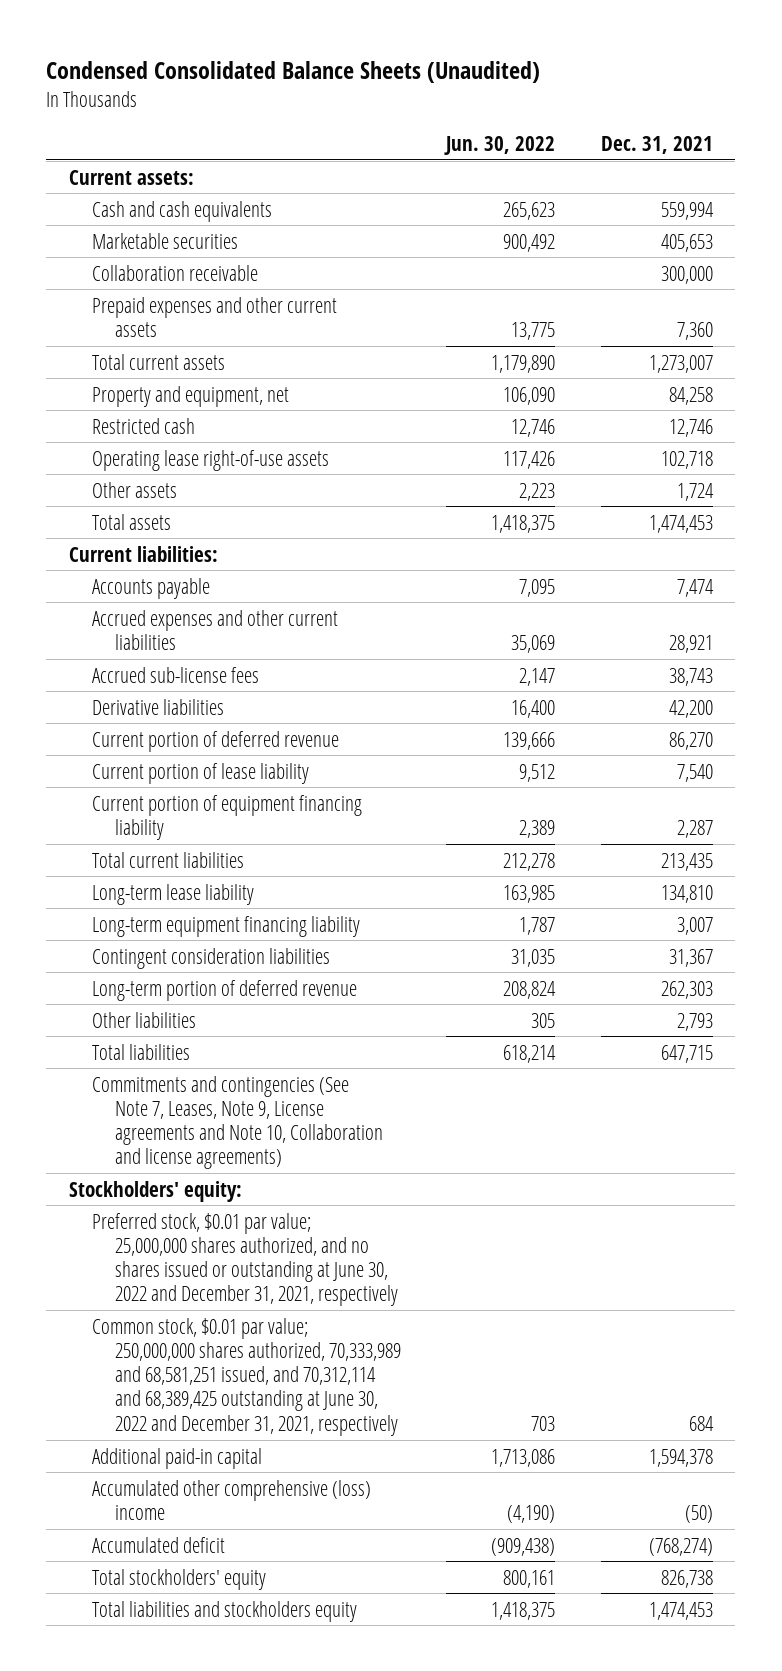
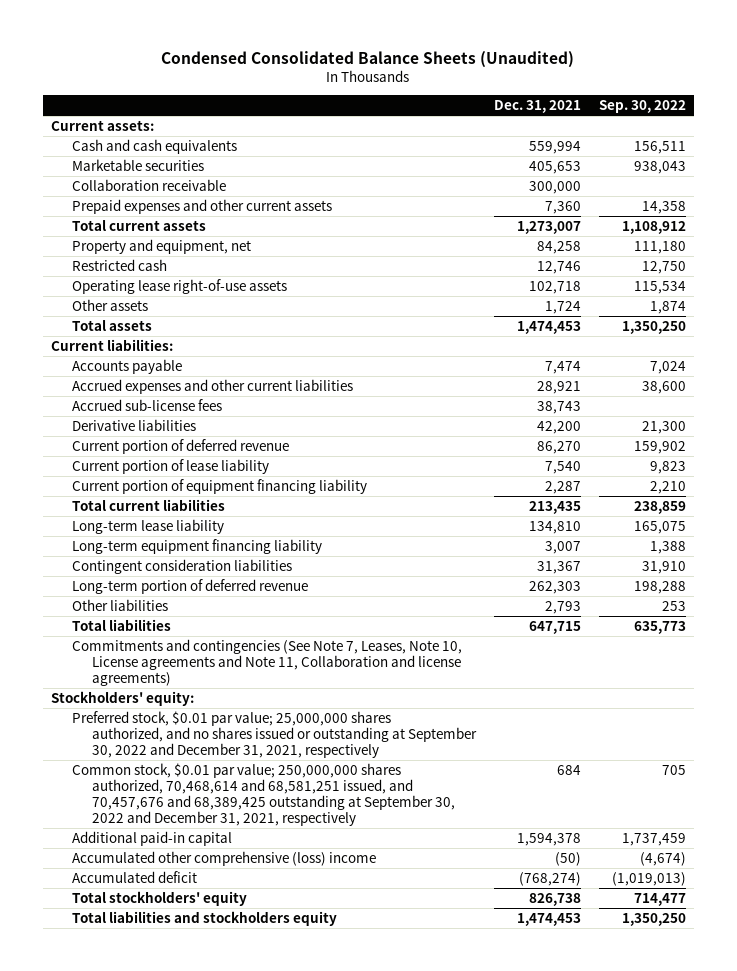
- | Jun. 30, 2022 | Dec. 31, 2021
+ | Dec. 31, 2021 | Sep. 30, 2022
- Commitments and contingencies (See Note 7, Leases, Note 9, License agreements and Note 10, Collaboration and license agreements)
+ Commitments and contingencies (See Note 7, Leases, Note 10, License agreements and Note 11, Collaboration and license agreements)
- Preferred stock, $0.01 par value; 25,000,000 shares authorized, and no shares issued or outstanding at June 30, 2022 and December 31, 2021, respectively
- Common stock, $0.01 par value; 250,000,000 shares authorized, 70,333,989 and 68,581,251 issued, and 70,312,114 and 68,389,425 outstanding at June 30, 2022 and December 31, 2021, respectively | 703 | 684
+ Preferred stock, $0.01 par value; 25,000,000 shares authorized, and no shares issued or outstanding at September 30, 2022 and December 31, 2021, respectively
+ Common stock, $0.01 par value; 250,000,000 shares authorized, 70,468,614 and 68,581,251 issued, and 70,457,676 and 68,389,425 outstanding at September 30, 2022 and December 31, 2021, respectively | 684 | 705

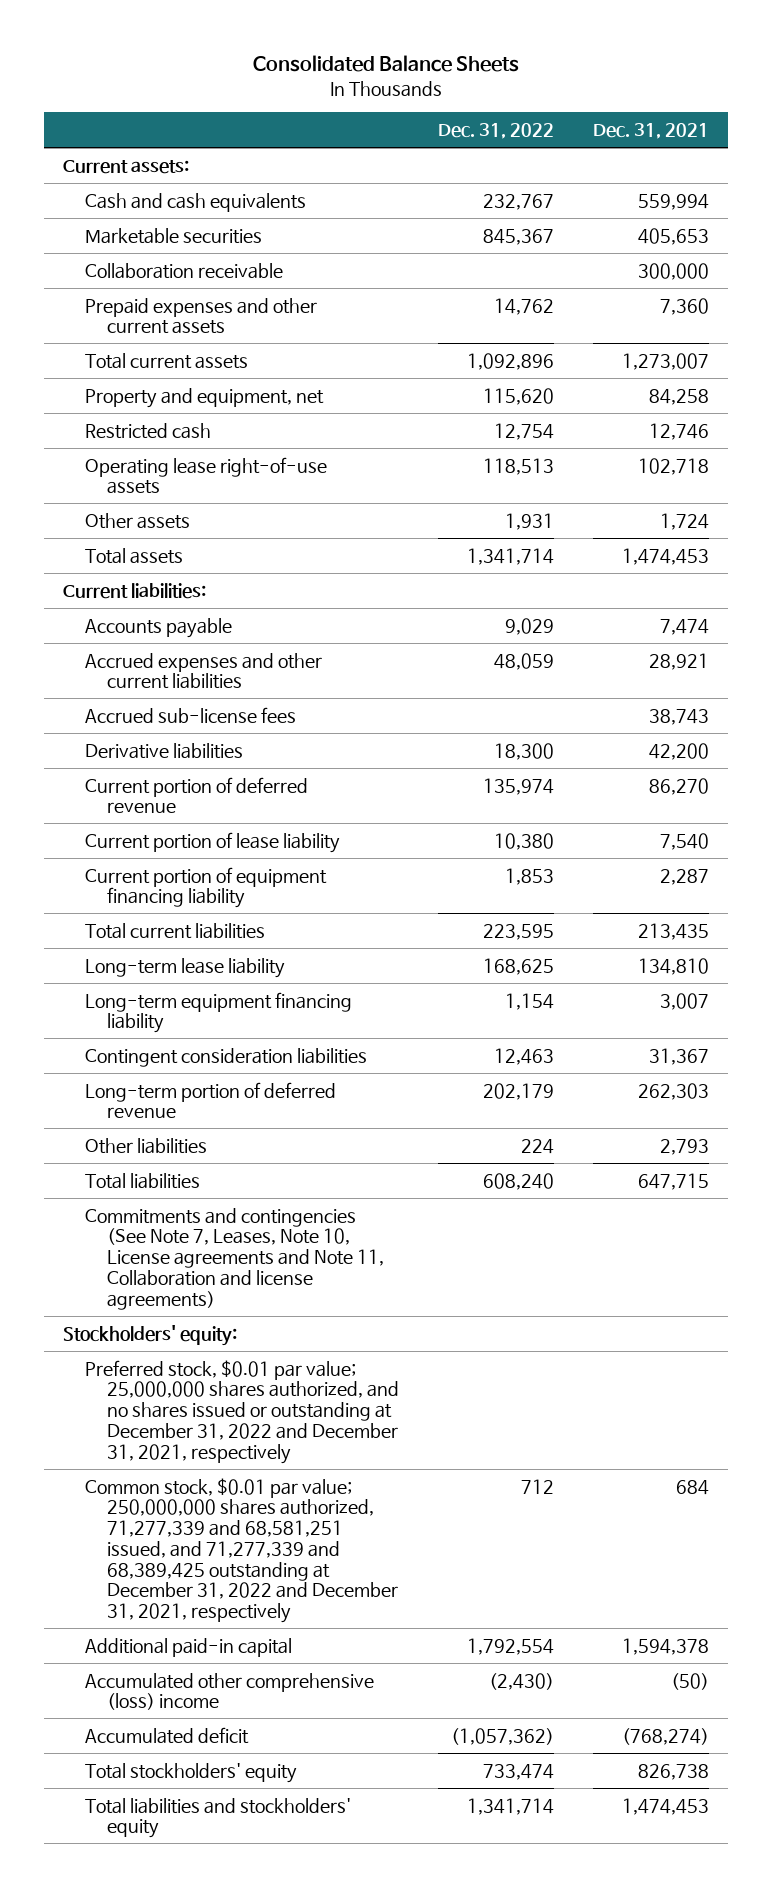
- Condensed Consolidated Balance Sheets (Unaudited)
+ Consolidated Balance Sheets
- | Dec. 31, 2021 | Sep. 30, 2022
+ | Dec. 31, 2022 | Dec. 31, 2021
- Preferred stock, $0.01 par value; 25,000,000 shares authorized, and no shares issued or outstanding at September 30, 2022 and December 31, 2021, respectively
- Common stock, $0.01 par value; 250,000,000 shares authorized, 70,468,614 and 68,581,251 issued, and 70,457,676 and 68,389,425 outstanding at September 30, 2022 and December 31, 2021, respectively | 684 | 705
+ Preferred stock, $0.01 par value; 25,000,000 shares authorized, and no shares issued or outstanding at December 31, 2022 and December 31, 2021, respectively
+ Common stock, $0.01 par value; 250,000,000 shares authorized, 71,277,339 and 68,581,251 issued, and 71,277,339 and 68,389,425 outstanding at December 31, 2022 and December 31, 2021, respectively | 712 | 684
- Total liabilities and stockholders equity | 1,474,453 | 1,350,250
+ Total liabilities and stockholders' equity | 1,341,714 | 1,474,453

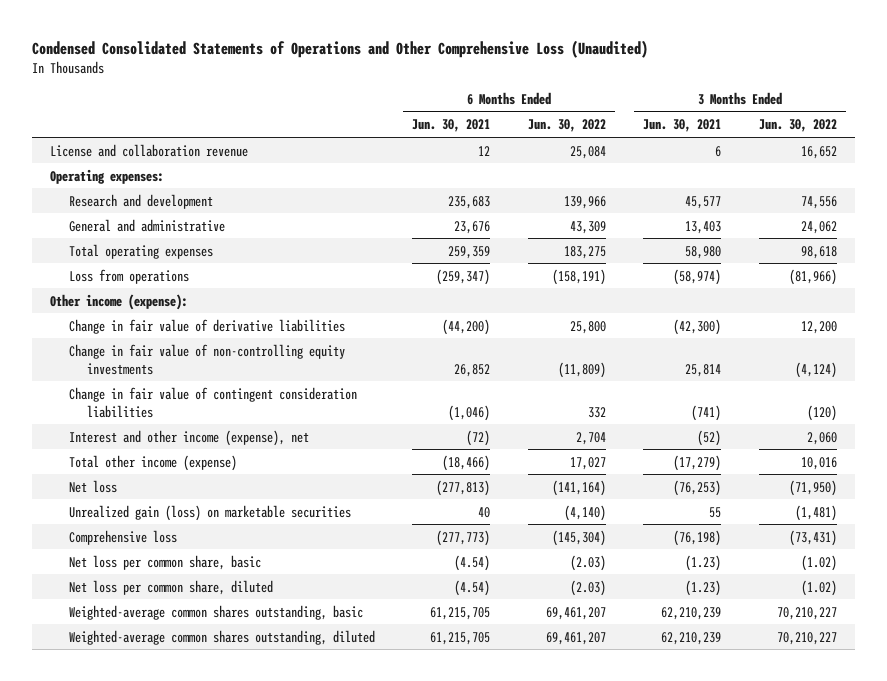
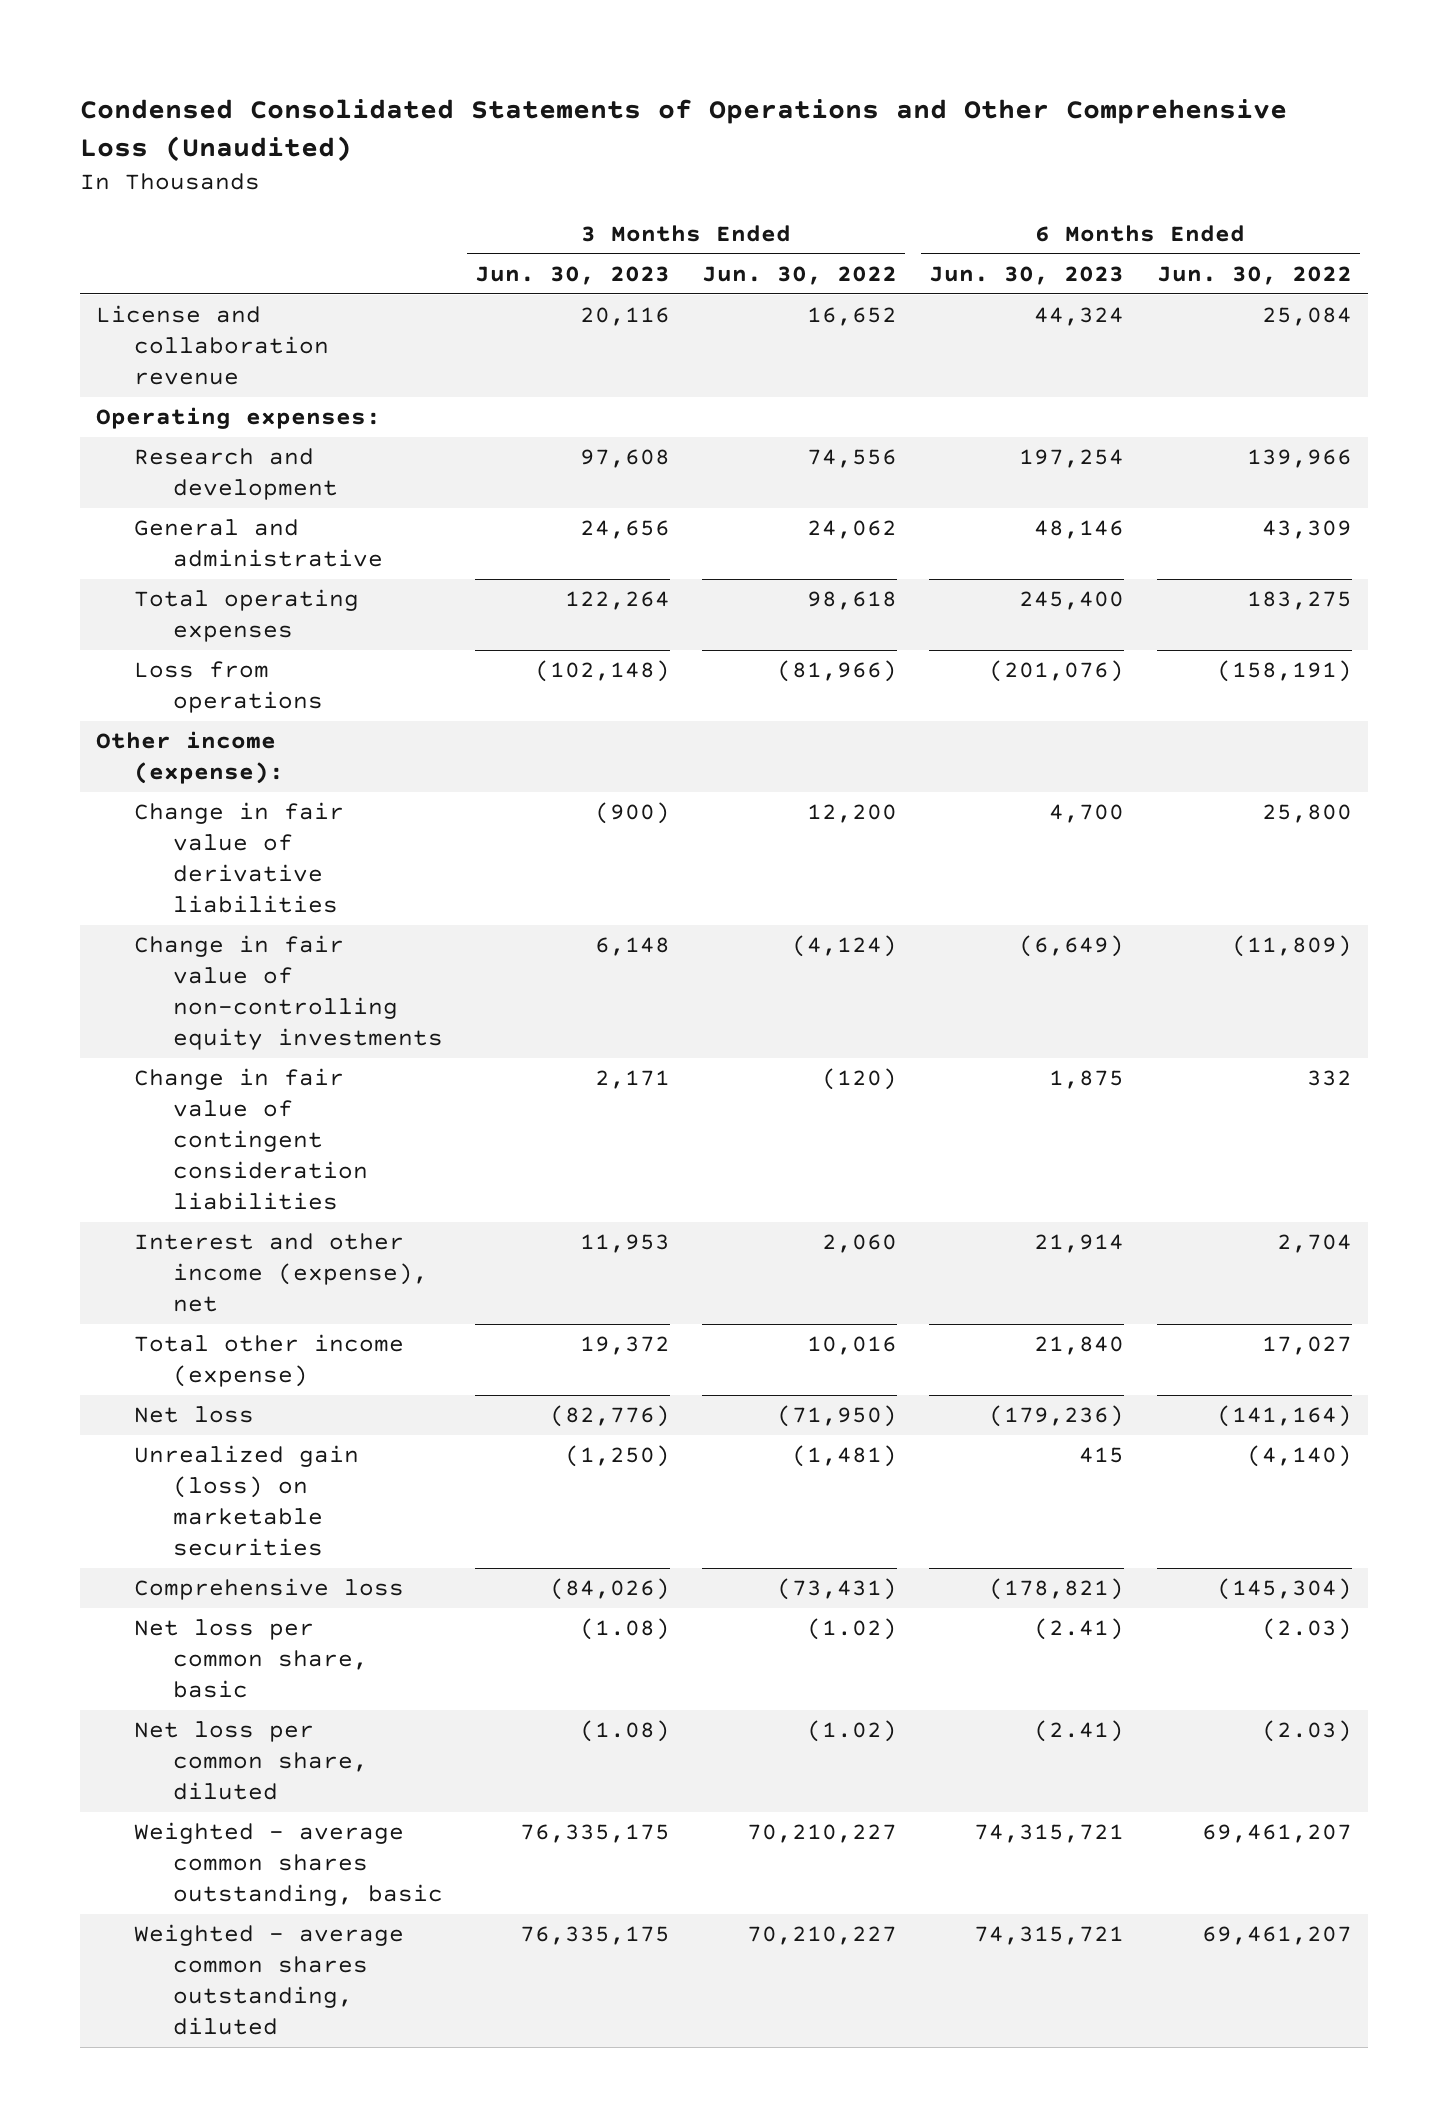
- | 6 Months Ended Jun. 30, 2021 | 6 Months Ended Jun. 30, 2022 | 3 Months Ended Jun. 30, 2021 | 3 Months Ended Jun. 30, 2022
+ | 3 Months Ended Jun. 30, 2023 | 3 Months Ended Jun. 30, 2022 | 6 Months Ended Jun. 30, 2023 | 6 Months Ended Jun. 30, 2022
- Weighted-average common shares outstanding, basic | 61,215,705 | 69,461,207 | 62,210,239 | 70,210,227
- Weighted-average common shares outstanding, diluted | 61,215,705 | 69,461,207 | 62,210,239 | 70,210,227
+ Weighted - average common shares outstanding, basic | 76,335,175 | 70,210,227 | 74,315,721 | 69,461,207
+ Weighted - average common shares outstanding, diluted | 76,335,175 | 70,210,227 | 74,315,721 | 69,461,207

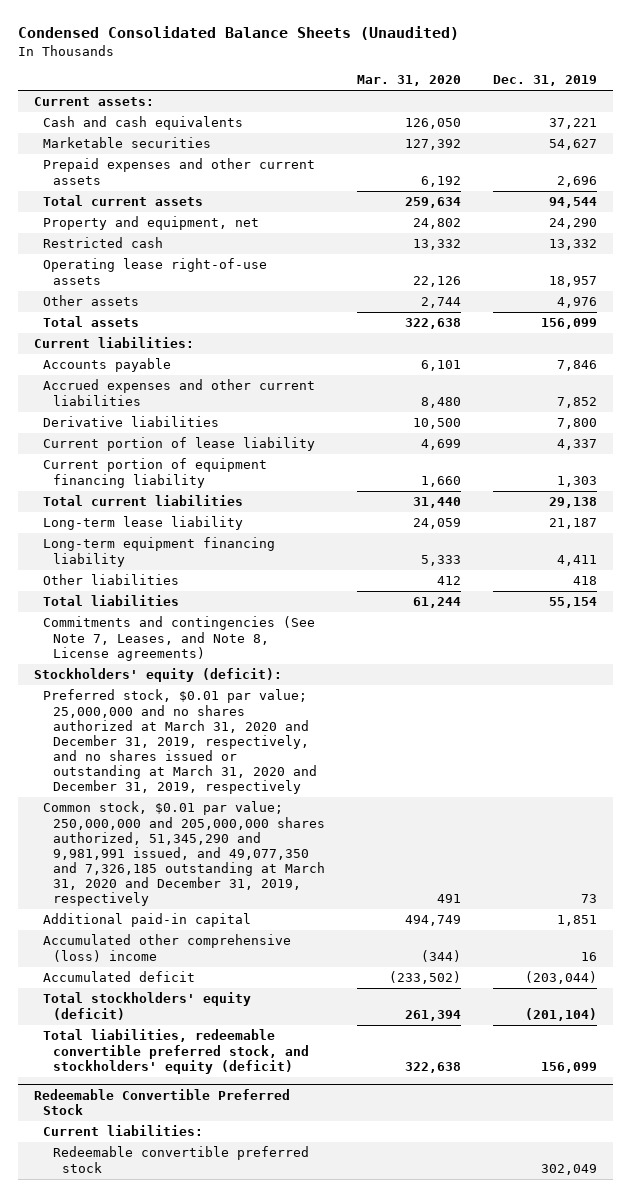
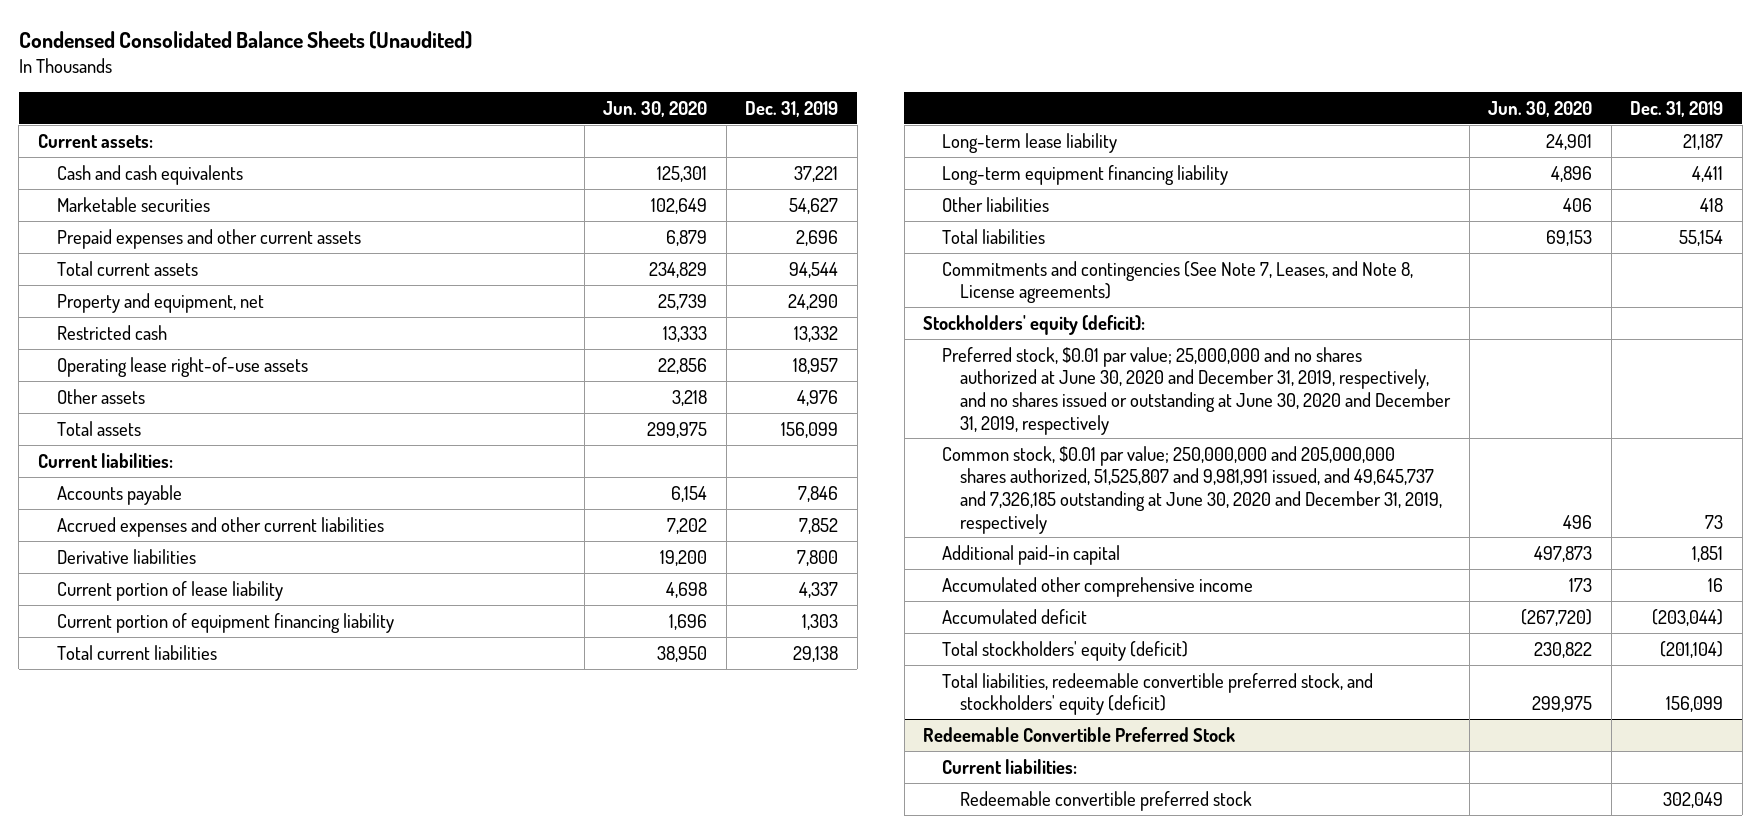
- | Mar. 31, 2020 | Dec. 31, 2019
+ | Jun. 30, 2020 | Dec. 31, 2019
- Preferred stock, $0.01 par value; 25,000,000 and no shares authorized at March 31, 2020 and December 31, 2019, respectively, and no shares issued or outstanding at March 31, 2020 and December 31, 2019, respectively
- Common stock, $0.01 par value; 250,000,000 and 205,000,000 shares authorized, 51,345,290 and 9,981,991 issued, and 49,077,350 and 7,326,185 outstanding at March 31, 2020 and December 31, 2019, respectively | 491 | 73
+ Preferred stock, $0.01 par value; 25,000,000 and no shares authorized at June 30, 2020 and December 31, 2019, respectively, and no shares issued or outstanding at June 30, 2020 and December 31, 2019, respectively
+ Common stock, $0.01 par value; 250,000,000 and 205,000,000 shares authorized, 51,525,807 and 9,981,991 issued, and 49,645,737 and 7,326,185 outstanding at June 30, 2020 and December 31, 2019, respectively | 496 | 73
- Accumulated other comprehensive (loss) income | (344) | 16
+ Accumulated other comprehensive income | 173 | 16

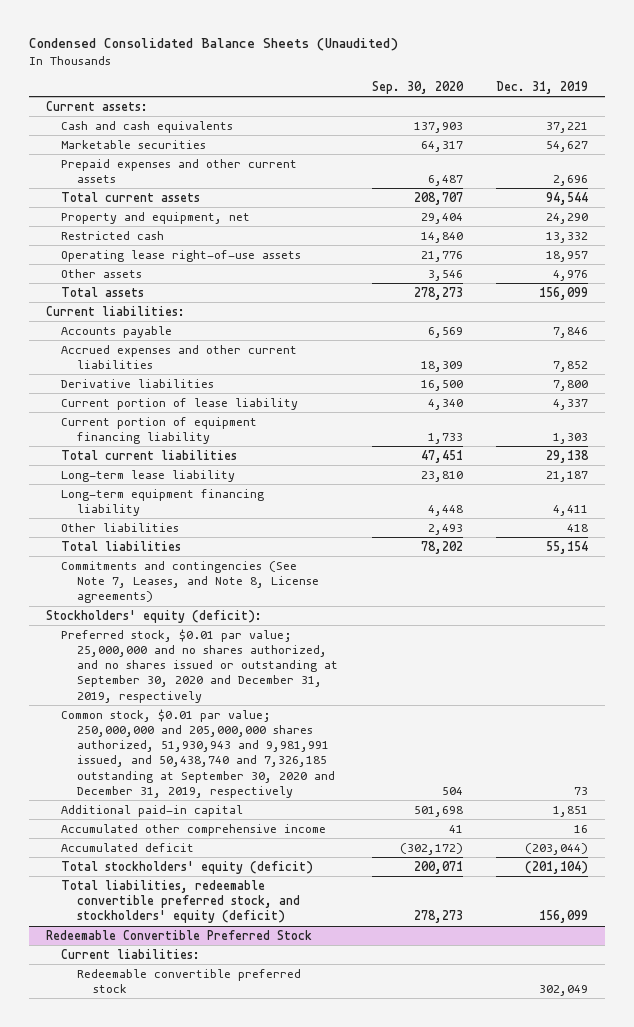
- | Jun. 30, 2020 | Dec. 31, 2019
+ | Sep. 30, 2020 | Dec. 31, 2019
- Preferred stock, $0.01 par value; 25,000,000 and no shares authorized at June 30, 2020 and December 31, 2019, respectively, and no shares issued or outstanding at June 30, 2020 and December 31, 2019, respectively
- Common stock, $0.01 par value; 250,000,000 and 205,000,000 shares authorized, 51,525,807 and 9,981,991 issued, and 49,645,737 and 7,326,185 outstanding at June 30, 2020 and December 31, 2019, respectively | 496 | 73
+ Preferred stock, $0.01 par value; 25,000,000 and no shares authorized, and no shares issued or outstanding at September 30, 2020 and December 31, 2019, respectively
+ Common stock, $0.01 par value; 250,000,000 and 205,000,000 shares authorized, 51,930,943 and 9,981,991 issued, and 50,438,740 and 7,326,185 outstanding at September 30, 2020 and December 31, 2019, respectively | 504 | 73

